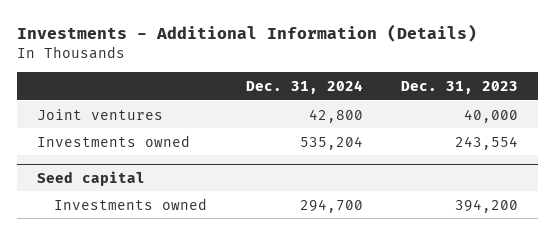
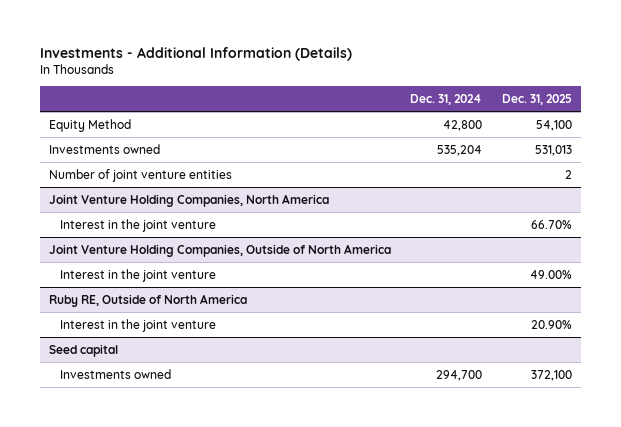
- | Dec. 31, 2024 | Dec. 31, 2023
+ | Dec. 31, 2024 | Dec. 31, 2025
- Joint ventures | 42,800 | 40,000
+ Equity Method | 42,800 | 54,100
+ Number of joint venture entities | | 2
+ Joint Venture Holding Companies, North America
+ Interest in the joint venture | | 66.70%
+ Joint Venture Holding Companies, Outside of North America
+ Interest in the joint venture | | 49.00%
+ Ruby RE, Outside of North America
+ Interest in the joint venture | | 20.90%

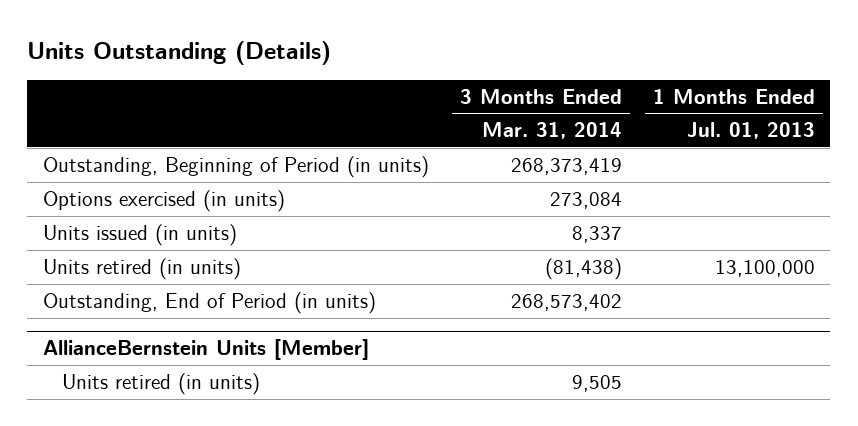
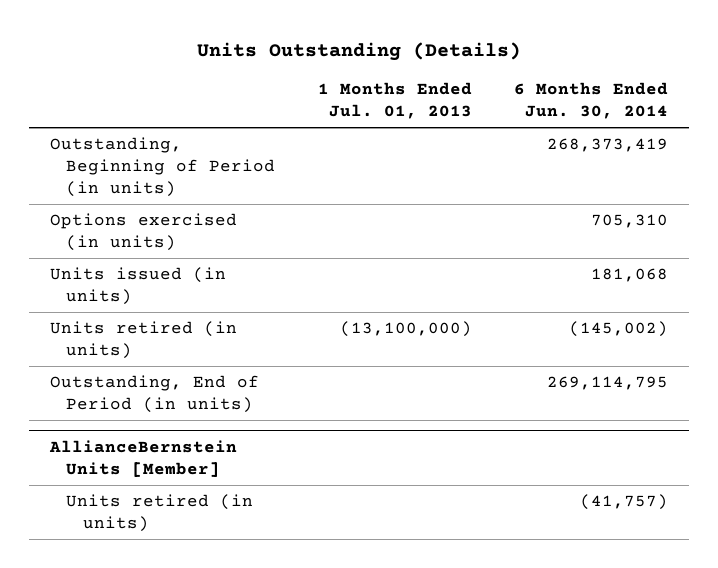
- | 3 Months Ended Mar. 31, 2014 | 1 Months Ended Jul. 01, 2013
+ | 1 Months Ended Jul. 01, 2013 | 6 Months Ended Jun. 30, 2014
- Units retired (in units) | (81,438) | 13,100,000
+ Units retired (in units) | (13,100,000) | (145,002)

